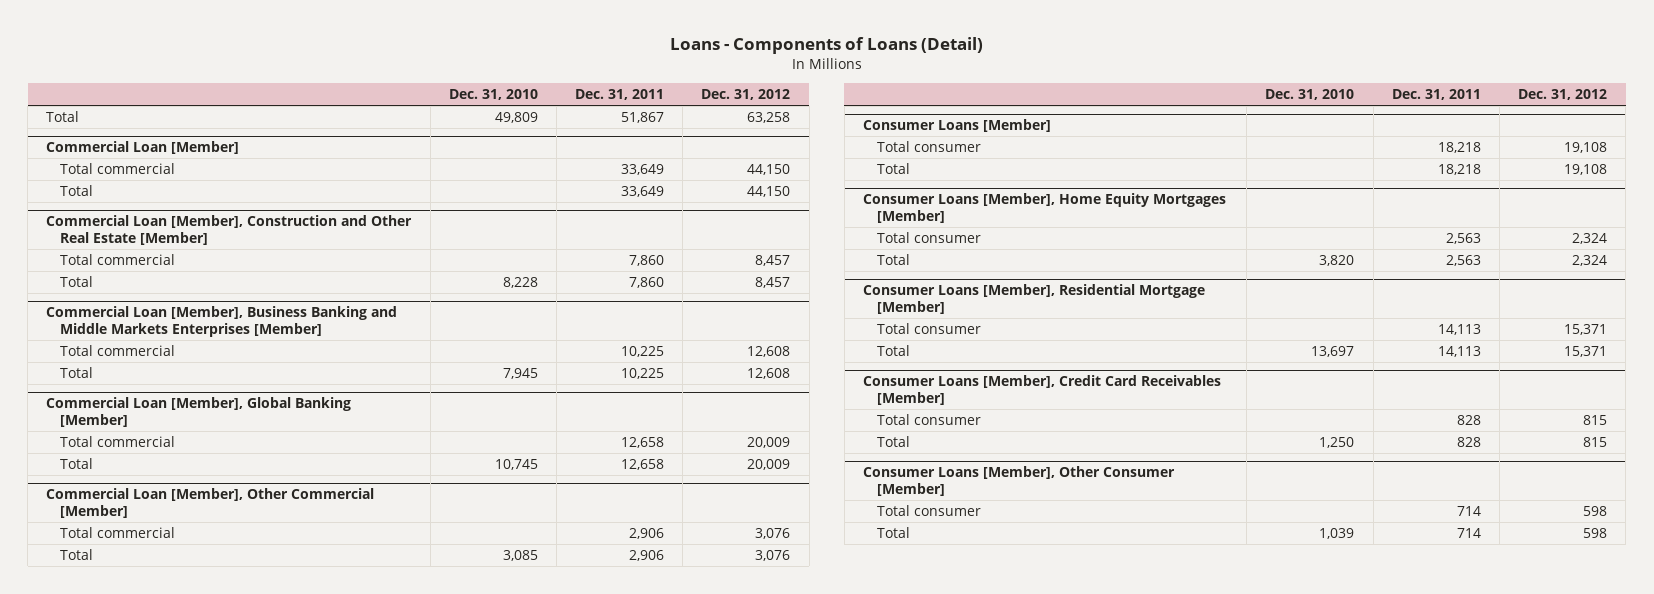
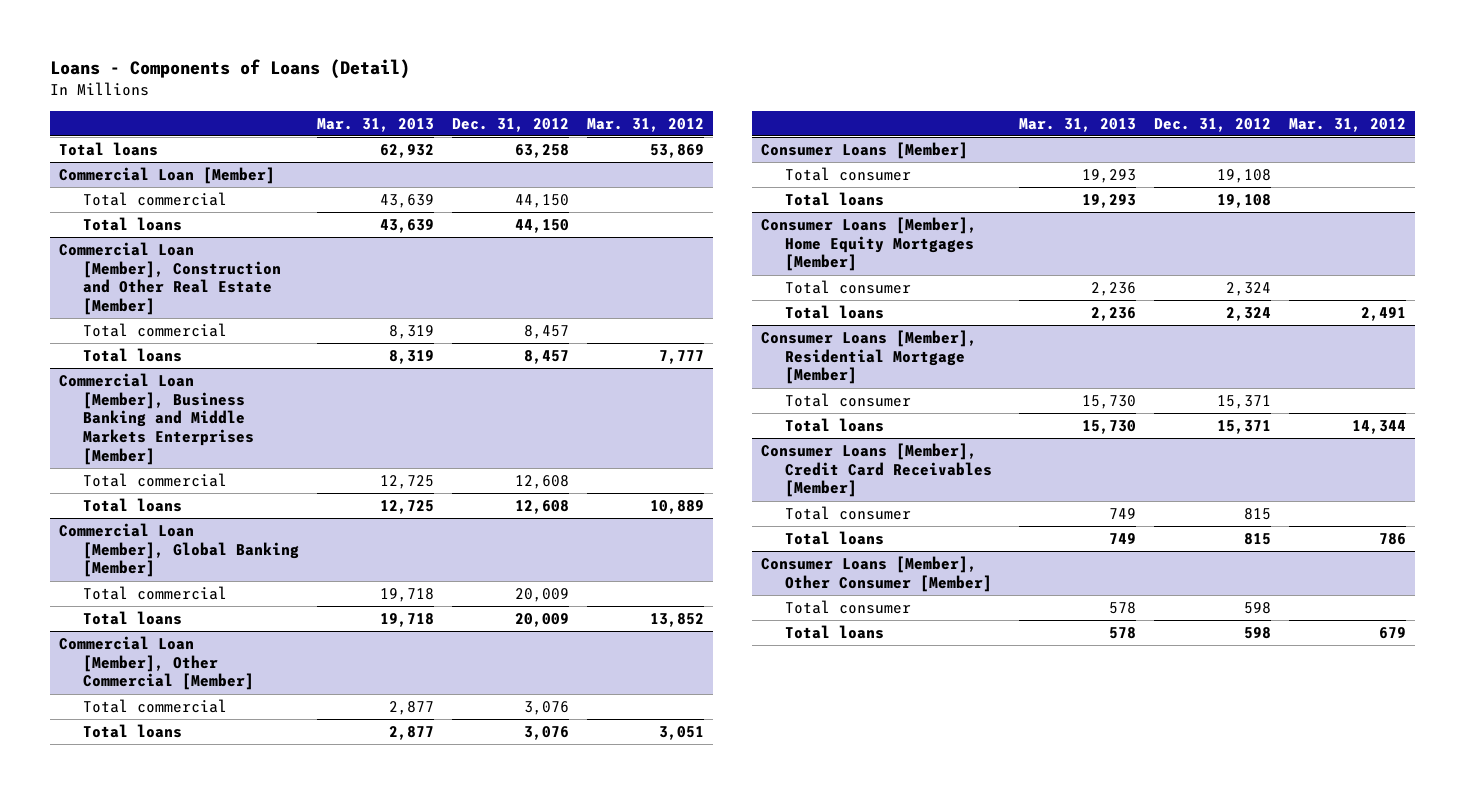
- | Dec. 31, 2010 | Dec. 31, 2011 | Dec. 31, 2012
+ | Mar. 31, 2013 | Dec. 31, 2012 | Mar. 31, 2012
- Total | 49,809 | 51,867 | 63,258
+ Total loans | 62,932 | 63,258 | 53,869
@ Commercial Loan [Member]
- Total | | 33,649 | 44,150
+ Total loans | 43,639 | 44,150 |
@ Commercial Loan [Member], Construction and Other Real Estate [Member]
- Total | 8,228 | 7,860 | 8,457
+ Total loans | 8,319 | 8,457 | 7,777
@ Commercial Loan [Member], Business Banking and Middle Markets Enterprises [Member]
- Total | 7,945 | 10,225 | 12,608
+ Total loans | 12,725 | 12,608 | 10,889
@ Commercial Loan [Member], Global Banking [Member]
- Total | 10,745 | 12,658 | 20,009
+ Total loans | 19,718 | 20,009 | 13,852
@ Commercial Loan [Member], Other Commercial [Member]
- Total | 3,085 | 2,906 | 3,076
+ Total loans | 2,877 | 3,076 | 3,051
@ Consumer Loans [Member]
- Total | | 18,218 | 19,108
+ Total loans | 19,293 | 19,108 |
@ Consumer Loans [Member], Home Equity Mortgages [Member]
- Total | 3,820 | 2,563 | 2,324
+ Total loans | 2,236 | 2,324 | 2,491
@ Consumer Loans [Member], Residential Mortgage [Member]
- Total | 13,697 | 14,113 | 15,371
+ Total loans | 15,730 | 15,371 | 14,344
@ Consumer Loans [Member], Credit Card Receivables [Member]
- Total | 1,250 | 828 | 815
+ Total loans | 749 | 815 | 786
@ Consumer Loans [Member], Other Consumer [Member]
- Total | 1,039 | 714 | 598
+ Total loans | 578 | 598 | 679

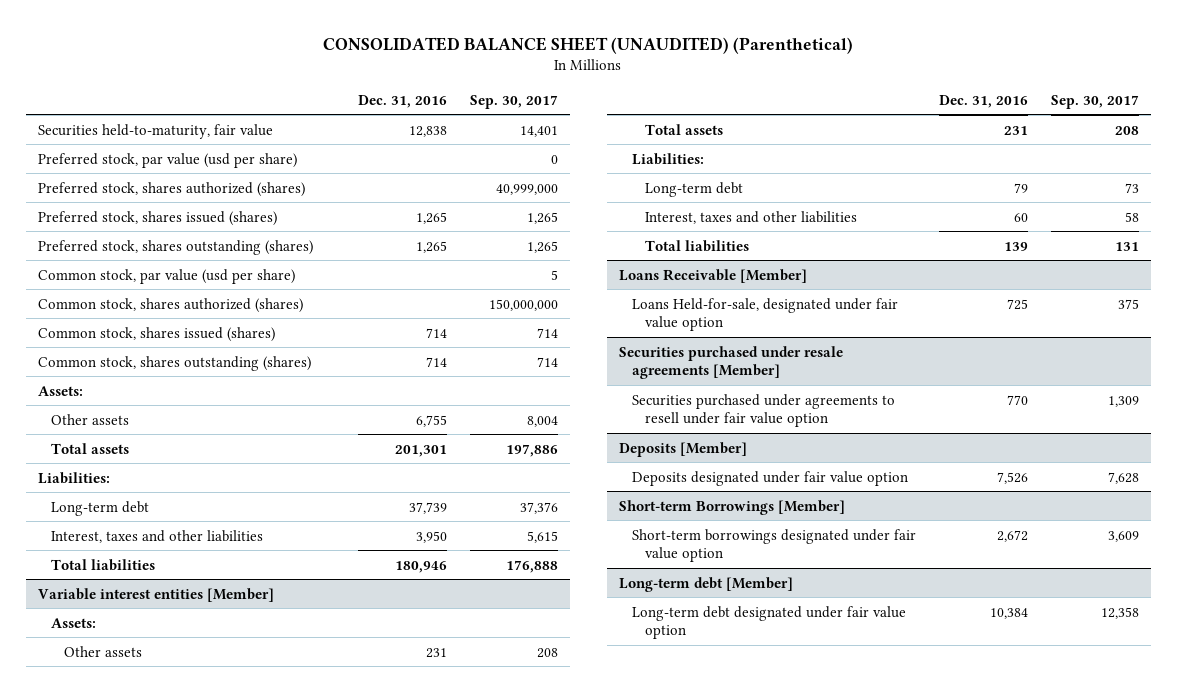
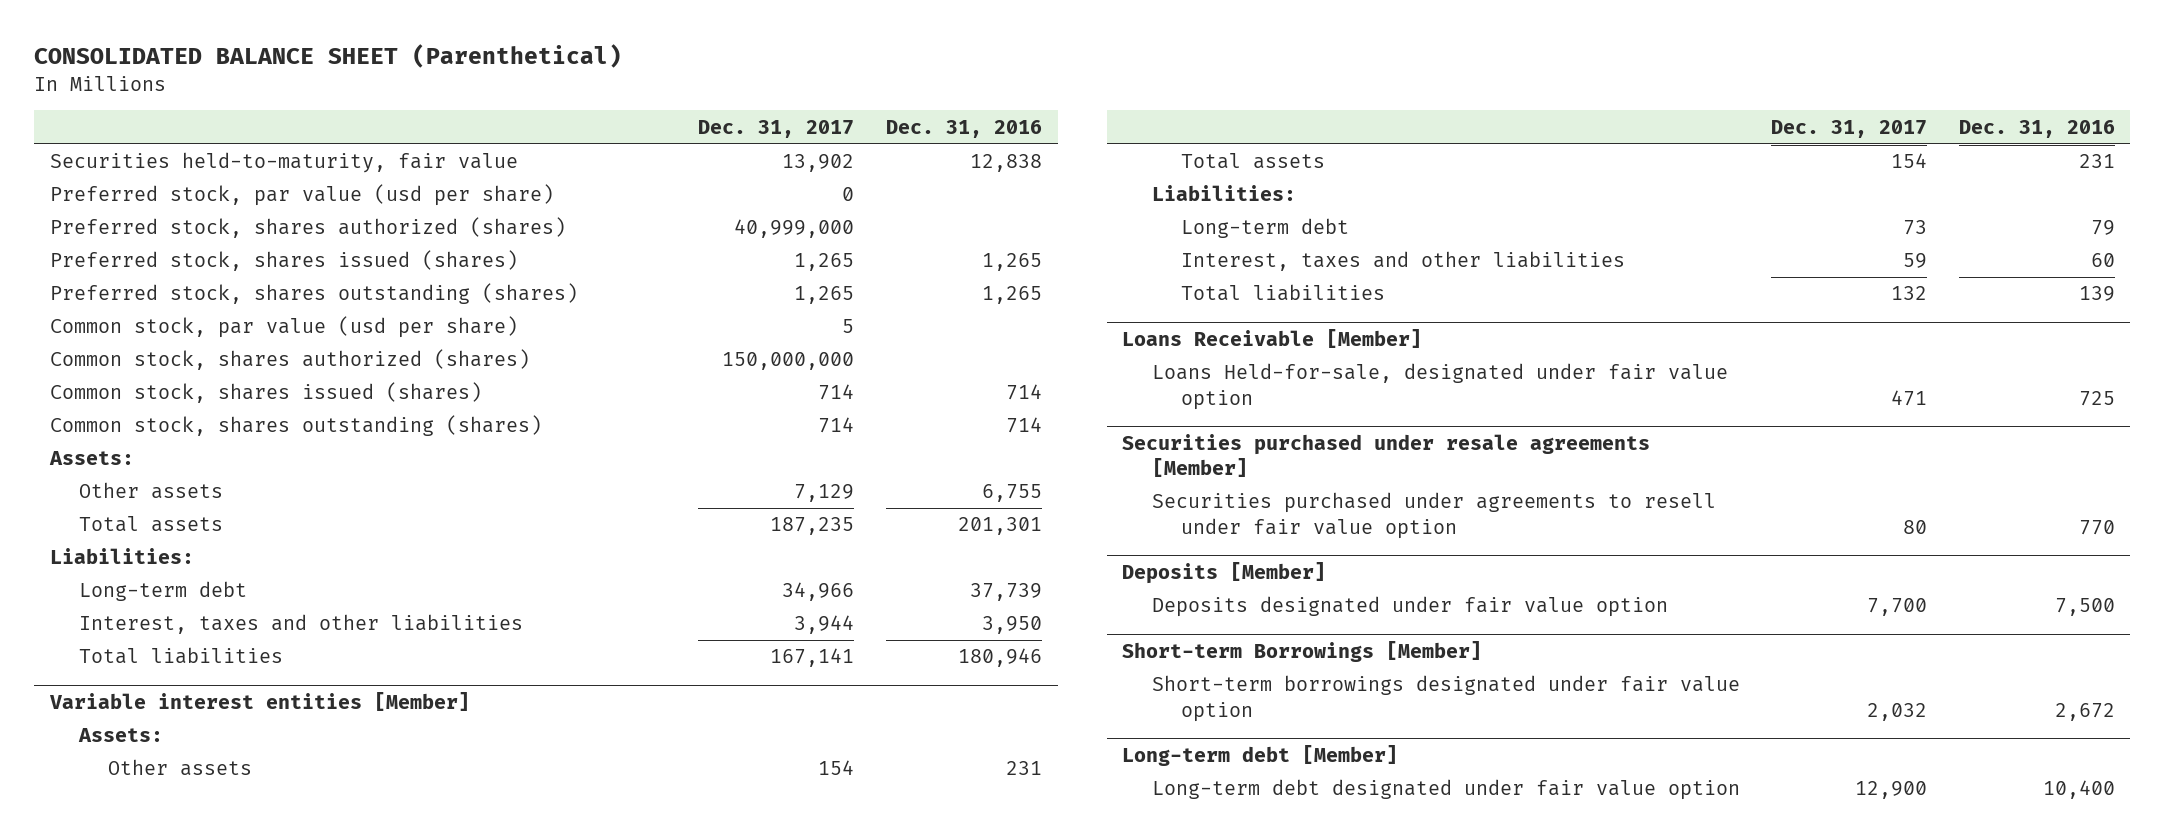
- CONSOLIDATED BALANCE SHEET (UNAUDITED) (Parenthetical)
+ CONSOLIDATED BALANCE SHEET (Parenthetical)
- | Dec. 31, 2016 | Sep. 30, 2017
+ | Dec. 31, 2017 | Dec. 31, 2016
@ Deposits [Member]
- Deposits designated under fair value option | 7,526 | 7,628
+ Deposits designated under fair value option | 7,700 | 7,500
@ Long-term debt [Member]
- Long-term debt designated under fair value option | 10,384 | 12,358
+ Long-term debt designated under fair value option | 12,900 | 10,400

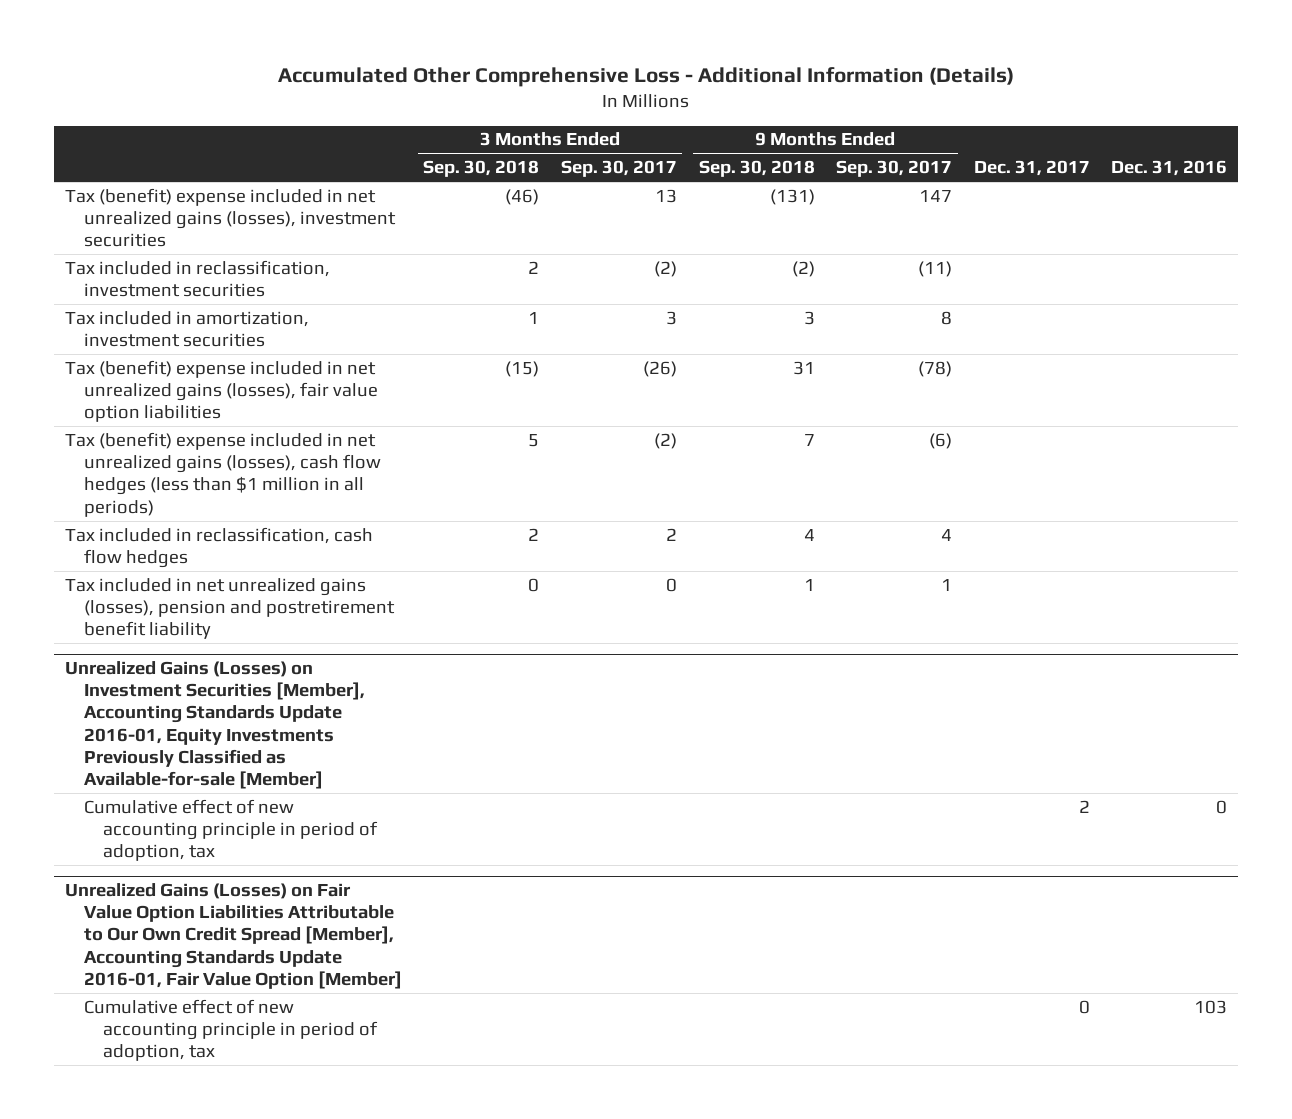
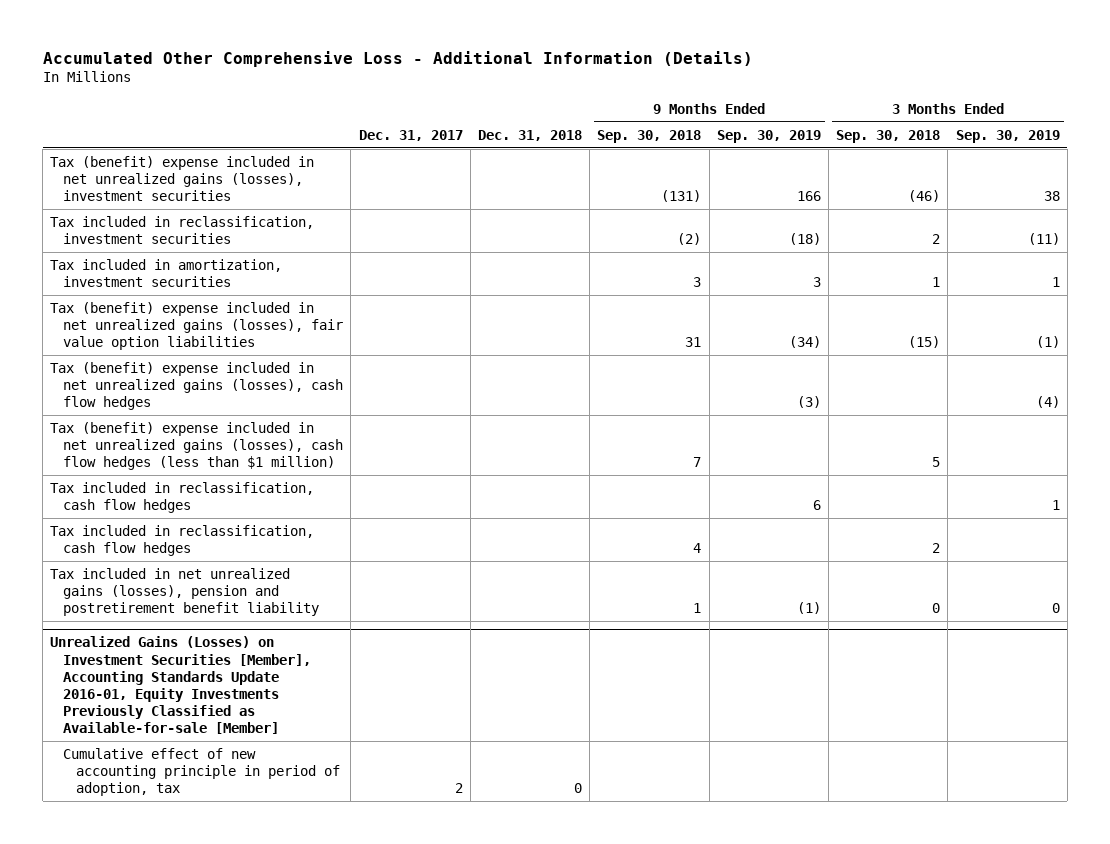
- | 3 Months Ended Sep. 30, 2018 | 3 Months Ended Sep. 30, 2017 | 9 Months Ended Sep. 30, 2018 | 9 Months Ended Sep. 30, 2017 | Dec. 31, 2017 | Dec. 31, 2016
+ | Dec. 31, 2017 | Dec. 31, 2018 | 9 Months Ended Sep. 30, 2018 | 9 Months Ended Sep. 30, 2019 | 3 Months Ended Sep. 30, 2018 | 3 Months Ended Sep. 30, 2019
- Tax (benefit) expense included in net unrealized gains (losses), cash flow hedges (less than $1 million in all periods) | 5 | (2) | 7 | (6) | |
+ Tax (benefit) expense included in net unrealized gains (losses), cash flow hedges | | | | (3) | | (4)
+ Tax (benefit) expense included in net unrealized gains (losses), cash flow hedges (less than $1 million) | | | 7 | | 5 |
+ Tax included in reclassification, cash flow hedges | | | | 6 | | 1
- Unrealized Gains (Losses) on Fair Value Option Liabilities Attributable to Our Own Credit Spread [Member], Accounting Standards Update 2016-01, Fair Value Option [Member]
- Cumulative effect of new accounting principle in period of adoption, tax | | | | | 0 | 103

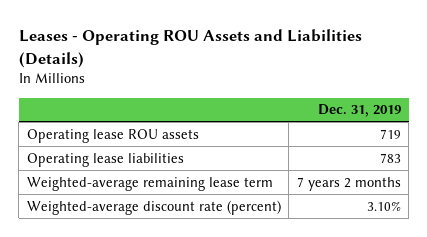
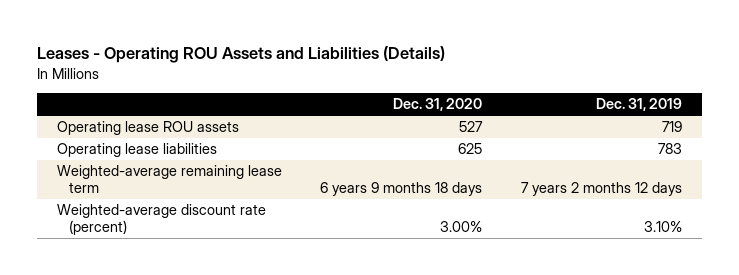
- | Dec. 31, 2019
+ | Dec. 31, 2020 | Dec. 31, 2019
- Weighted-average remaining lease term | 7 years 2 months
+ Weighted-average remaining lease term | 6 years 9 months 18 days | 7 years 2 months 12 days

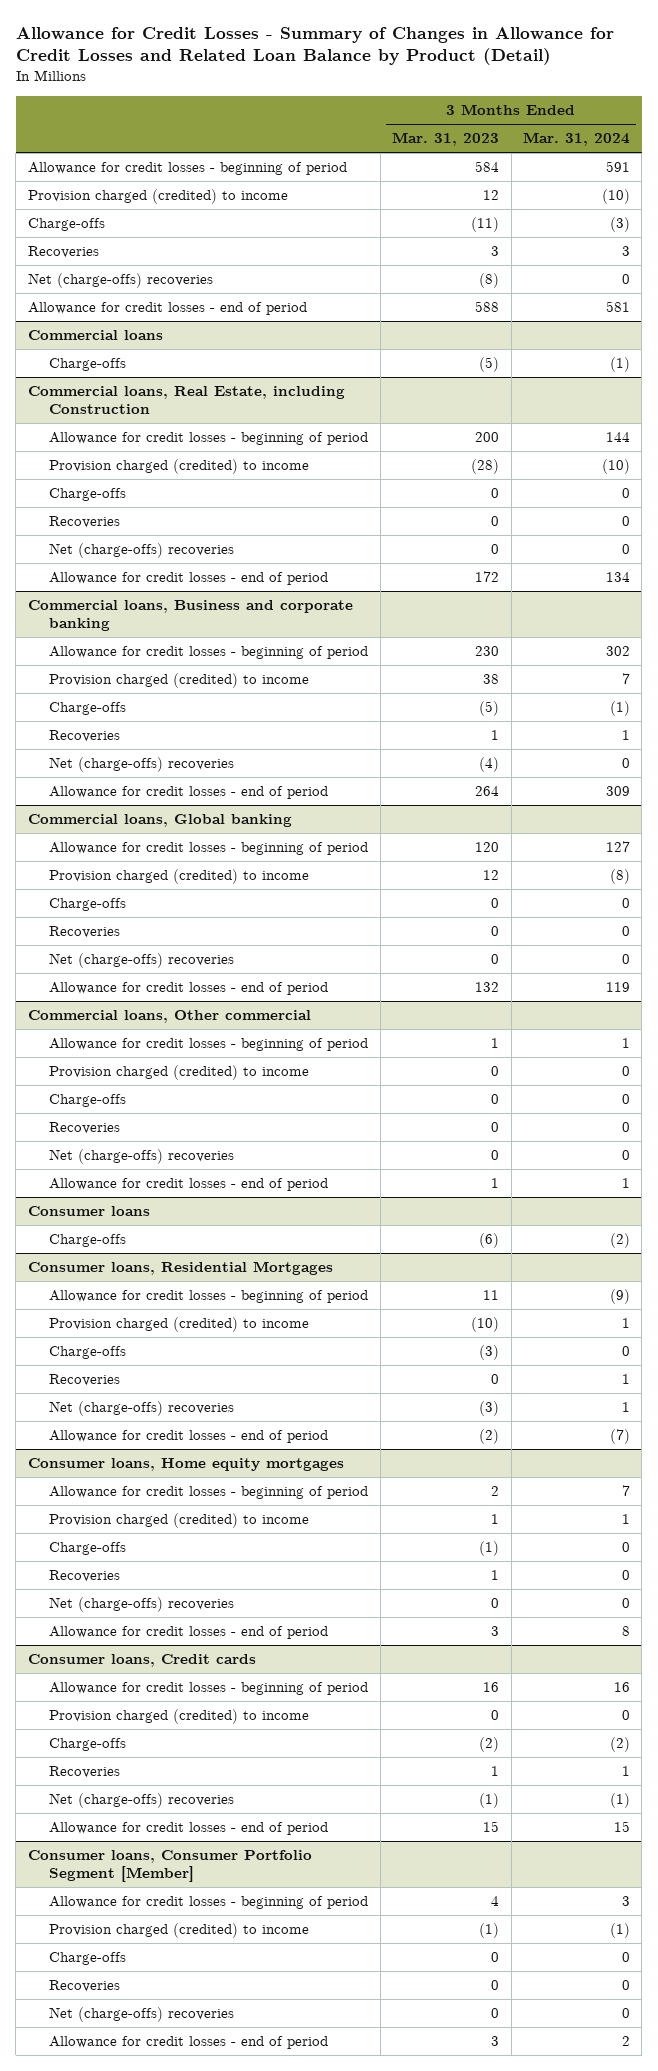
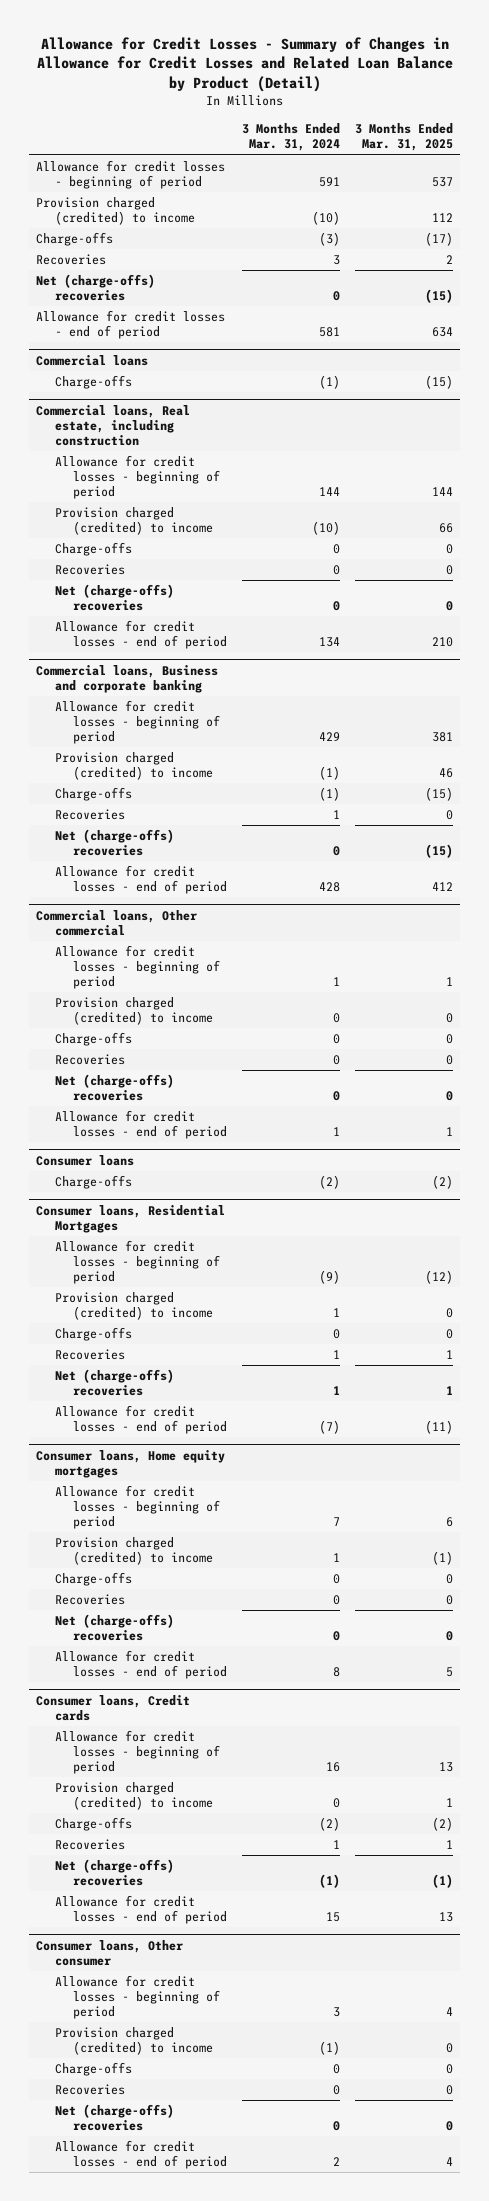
- | 3 Months Ended Mar. 31, 2023 | 3 Months Ended Mar. 31, 2024
+ | 3 Months Ended Mar. 31, 2024 | 3 Months Ended Mar. 31, 2025
- Commercial loans, Real Estate, including Construction
+ Commercial loans, Real estate, including construction
@ Commercial loans, Business and corporate banking
- Allowance for credit losses - beginning of period | 230 | 302
- Provision charged (credited) to income | 38 | 7
+ Allowance for credit losses - beginning of period | 429 | 381
+ Provision charged (credited) to income | (1) | 46
- Allowance for credit losses - end of period | 264 | 309
- Commercial loans, Global banking
- Allowance for credit losses - beginning of period | 120 | 127
- Provision charged (credited) to income | 12 | (8)
- Charge-offs | 0 | 0
- Recoveries | 0 | 0
- Net (charge-offs) recoveries | 0 | 0
- Allowance for credit losses - end of period | 132 | 119
@ Commercial loans, Business and corporate banking
+ Allowance for credit losses - end of period | 428 | 412
- Consumer loans, Consumer Portfolio Segment [Member]
+ Consumer loans, Other consumer

